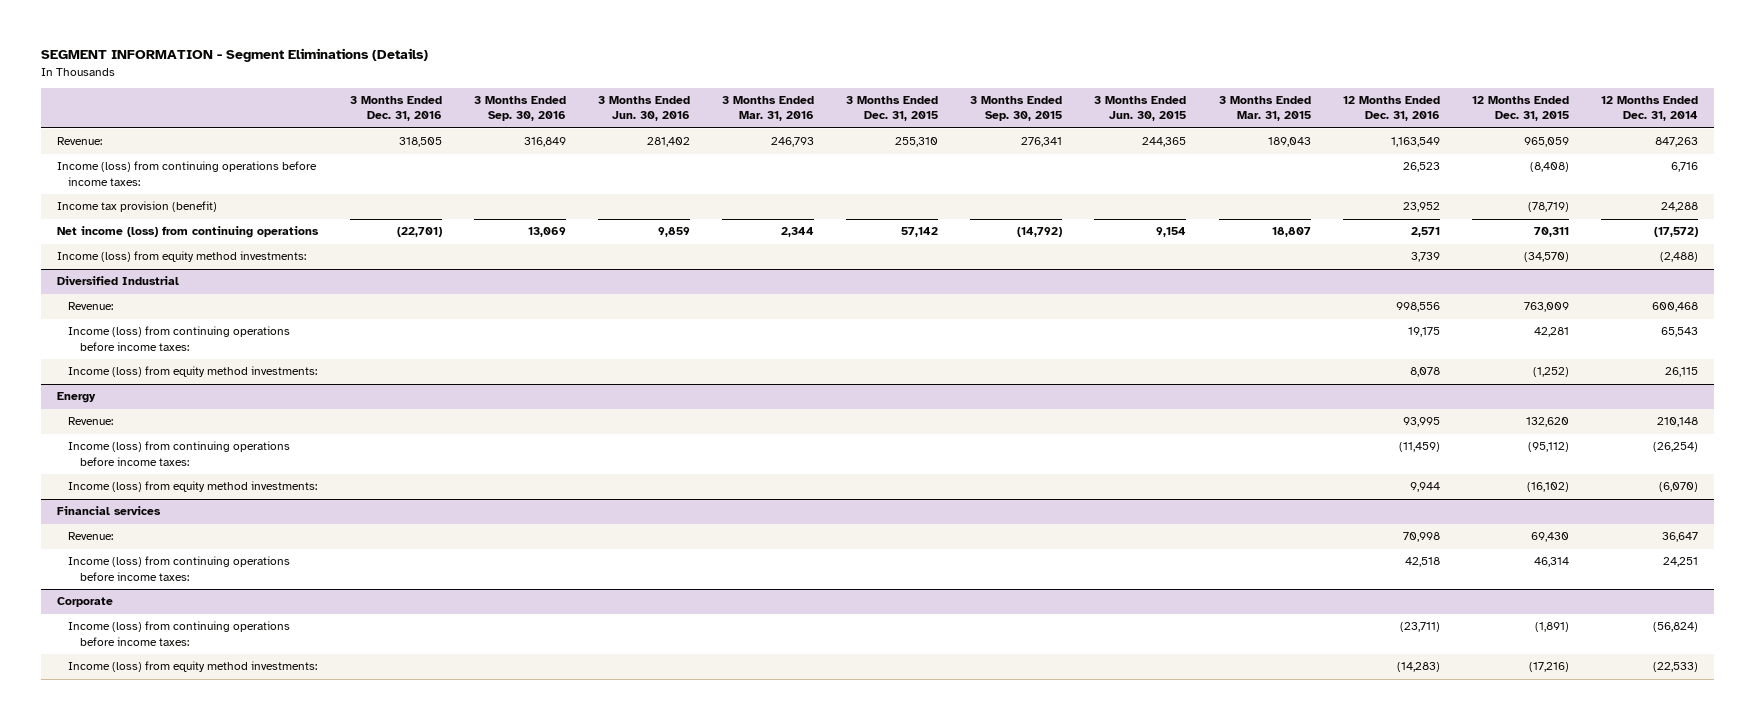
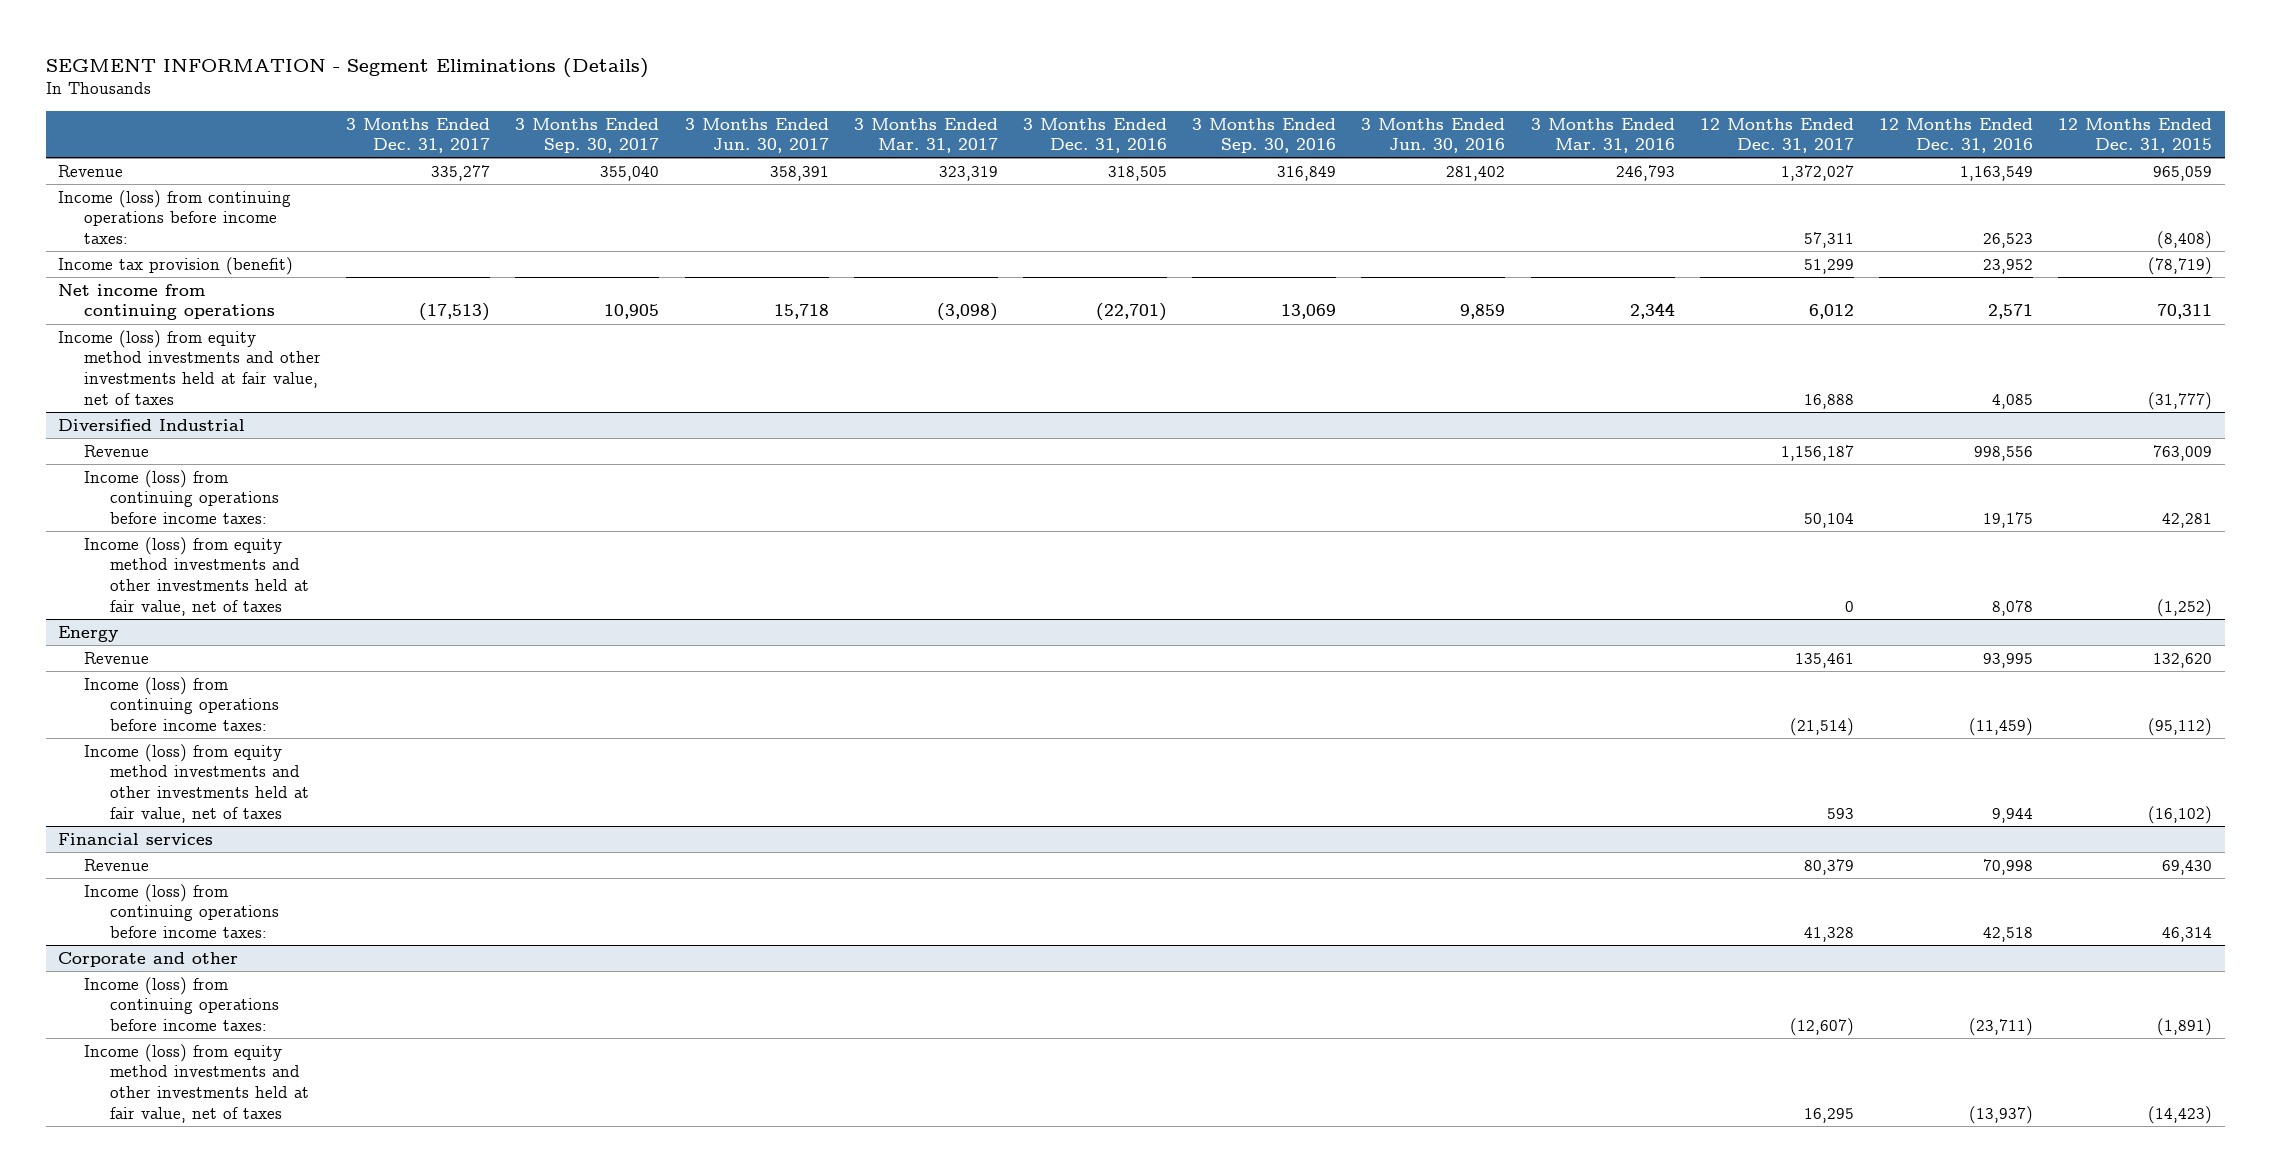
- | 3 Months Ended Dec. 31, 2016 | 3 Months Ended Sep. 30, 2016 | 3 Months Ended Jun. 30, 2016 | 3 Months Ended Mar. 31, 2016 | 3 Months Ended Dec. 31, 2015 | 3 Months Ended Sep. 30, 2015 | 3 Months Ended Jun. 30, 2015 | 3 Months Ended Mar. 31, 2015 | 12 Months Ended Dec. 31, 2016 | 12 Months Ended Dec. 31, 2015 | 12 Months Ended Dec. 31, 2014
+ | 3 Months Ended Dec. 31, 2017 | 3 Months Ended Sep. 30, 2017 | 3 Months Ended Jun. 30, 2017 | 3 Months Ended Mar. 31, 2017 | 3 Months Ended Dec. 31, 2016 | 3 Months Ended Sep. 30, 2016 | 3 Months Ended Jun. 30, 2016 | 3 Months Ended Mar. 31, 2016 | 12 Months Ended Dec. 31, 2017 | 12 Months Ended Dec. 31, 2016 | 12 Months Ended Dec. 31, 2015
- Revenue: | 318,505 | 316,849 | 281,402 | 246,793 | 255,310 | 276,341 | 244,365 | 189,043 | 1,163,549 | 965,059 | 847,263
+ Revenue | 335,277 | 355,040 | 358,391 | 323,319 | 318,505 | 316,849 | 281,402 | 246,793 | 1,372,027 | 1,163,549 | 965,059
- Net income (loss) from continuing operations | (22,701) | 13,069 | 9,859 | 2,344 | 57,142 | (14,792) | 9,154 | 18,807 | 2,571 | 70,311 | (17,572)
- Income (loss) from equity method investments: | | | | | | | | | 3,739 | (34,570) | (2,488)
+ Net income from continuing operations | (17,513) | 10,905 | 15,718 | (3,098) | (22,701) | 13,069 | 9,859 | 2,344 | 6,012 | 2,571 | 70,311
+ Income (loss) from equity method investments and other investments held at fair value, net of taxes | | | | | | | | | 16,888 | 4,085 | (31,777)
@ Diversified Industrial
- Revenue: | | | | | | | | | 998,556 | 763,009 | 600,468
+ Revenue | | | | | | | | | 1,156,187 | 998,556 | 763,009
- Income (loss) from equity method investments: | | | | | | | | | 8,078 | (1,252) | 26,115
+ Income (loss) from equity method investments and other investments held at fair value, net of taxes | | | | | | | | | 0 | 8,078 | (1,252)
@ Energy
- Revenue: | | | | | | | | | 93,995 | 132,620 | 210,148
+ Revenue | | | | | | | | | 135,461 | 93,995 | 132,620
- Income (loss) from equity method investments: | | | | | | | | | 9,944 | (16,102) | (6,070)
+ Income (loss) from equity method investments and other investments held at fair value, net of taxes | | | | | | | | | 593 | 9,944 | (16,102)
@ Financial services
- Revenue: | | | | | | | | | 70,998 | 69,430 | 36,647
+ Revenue | | | | | | | | | 80,379 | 70,998 | 69,430
- Corporate
+ Corporate and other
- Income (loss) from equity method investments: | | | | | | | | | (14,283) | (17,216) | (22,533)
+ Income (loss) from equity method investments and other investments held at fair value, net of taxes | | | | | | | | | 16,295 | (13,937) | (14,423)

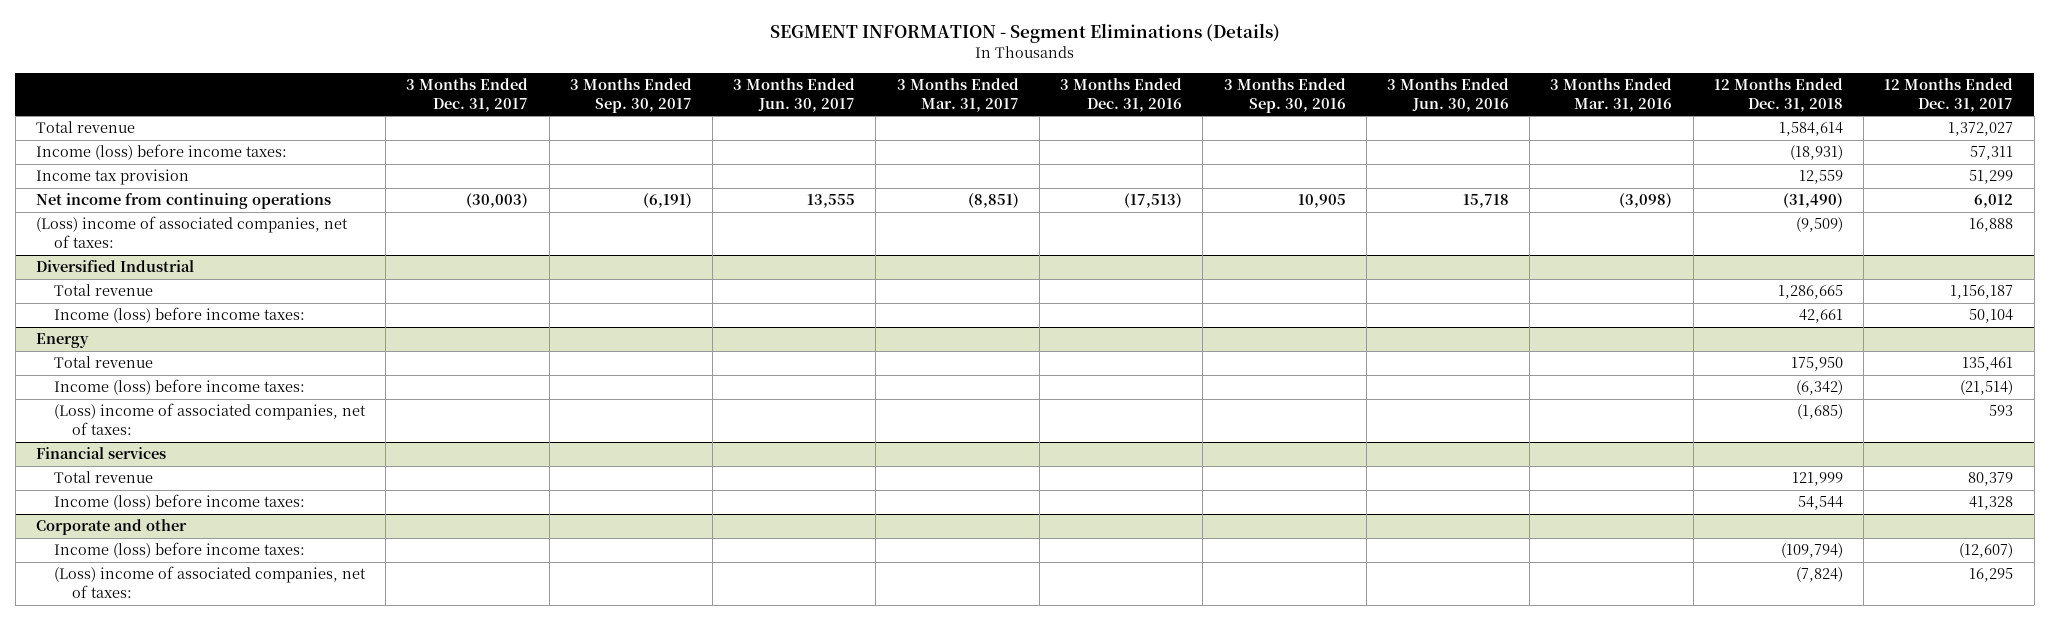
- | 3 Months Ended Dec. 31, 2017 | 3 Months Ended Sep. 30, 2017 | 3 Months Ended Jun. 30, 2017 | 3 Months Ended Mar. 31, 2017 | 3 Months Ended Dec. 31, 2016 | 3 Months Ended Sep. 30, 2016 | 3 Months Ended Jun. 30, 2016 | 3 Months Ended Mar. 31, 2016 | 12 Months Ended Dec. 31, 2017 | 12 Months Ended Dec. 31, 2016 | 12 Months Ended Dec. 31, 2015
+ | 3 Months Ended Dec. 31, 2017 | 3 Months Ended Sep. 30, 2017 | 3 Months Ended Jun. 30, 2017 | 3 Months Ended Mar. 31, 2017 | 3 Months Ended Dec. 31, 2016 | 3 Months Ended Sep. 30, 2016 | 3 Months Ended Jun. 30, 2016 | 3 Months Ended Mar. 31, 2016 | 12 Months Ended Dec. 31, 2018 | 12 Months Ended Dec. 31, 2017
- Revenue | 335,277 | 355,040 | 358,391 | 323,319 | 318,505 | 316,849 | 281,402 | 246,793 | 1,372,027 | 1,163,549 | 965,059
- Income (loss) from continuing operations before income taxes: | | | | | | | | | 57,311 | 26,523 | (8,408)
- Income tax provision (benefit) | | | | | | | | | 51,299 | 23,952 | (78,719)
- Net income from continuing operations | (17,513) | 10,905 | 15,718 | (3,098) | (22,701) | 13,069 | 9,859 | 2,344 | 6,012 | 2,571 | 70,311
- Income (loss) from equity method investments and other investments held at fair value, net of taxes | | | | | | | | | 16,888 | 4,085 | (31,777)
+ Total revenue | | | | | | | | | 1,584,614 | 1,372,027
+ Income (loss) before income taxes: | | | | | | | | | (18,931) | 57,311
+ Income tax provision | | | | | | | | | 12,559 | 51,299
+ Net income from continuing operations | (30,003) | (6,191) | 13,555 | (8,851) | (17,513) | 10,905 | 15,718 | (3,098) | (31,490) | 6,012
+ (Loss) income of associated companies, net of taxes: | | | | | | | | | (9,509) | 16,888
@ Diversified Industrial
- Revenue | | | | | | | | | 1,156,187 | 998,556 | 763,009
- Income (loss) from continuing operations before income taxes: | | | | | | | | | 50,104 | 19,175 | 42,281
- Income (loss) from equity method investments and other investments held at fair value, net of taxes | | | | | | | | | 0 | 8,078 | (1,252)
+ Total revenue | | | | | | | | | 1,286,665 | 1,156,187
+ Income (loss) before income taxes: | | | | | | | | | 42,661 | 50,104
@ Energy
- Revenue | | | | | | | | | 135,461 | 93,995 | 132,620
- Income (loss) from continuing operations before income taxes: | | | | | | | | | (21,514) | (11,459) | (95,112)
- Income (loss) from equity method investments and other investments held at fair value, net of taxes | | | | | | | | | 593 | 9,944 | (16,102)
+ Total revenue | | | | | | | | | 175,950 | 135,461
+ Income (loss) before income taxes: | | | | | | | | | (6,342) | (21,514)
+ (Loss) income of associated companies, net of taxes: | | | | | | | | | (1,685) | 593
@ Financial services
- Revenue | | | | | | | | | 80,379 | 70,998 | 69,430
- Income (loss) from continuing operations before income taxes: | | | | | | | | | 41,328 | 42,518 | 46,314
+ Total revenue | | | | | | | | | 121,999 | 80,379
+ Income (loss) before income taxes: | | | | | | | | | 54,544 | 41,328
@ Corporate and other
- Income (loss) from continuing operations before income taxes: | | | | | | | | | (12,607) | (23,711) | (1,891)
- Income (loss) from equity method investments and other investments held at fair value, net of taxes | | | | | | | | | 16,295 | (13,937) | (14,423)
+ Income (loss) before income taxes: | | | | | | | | | (109,794) | (12,607)
+ (Loss) income of associated companies, net of taxes: | | | | | | | | | (7,824) | 16,295

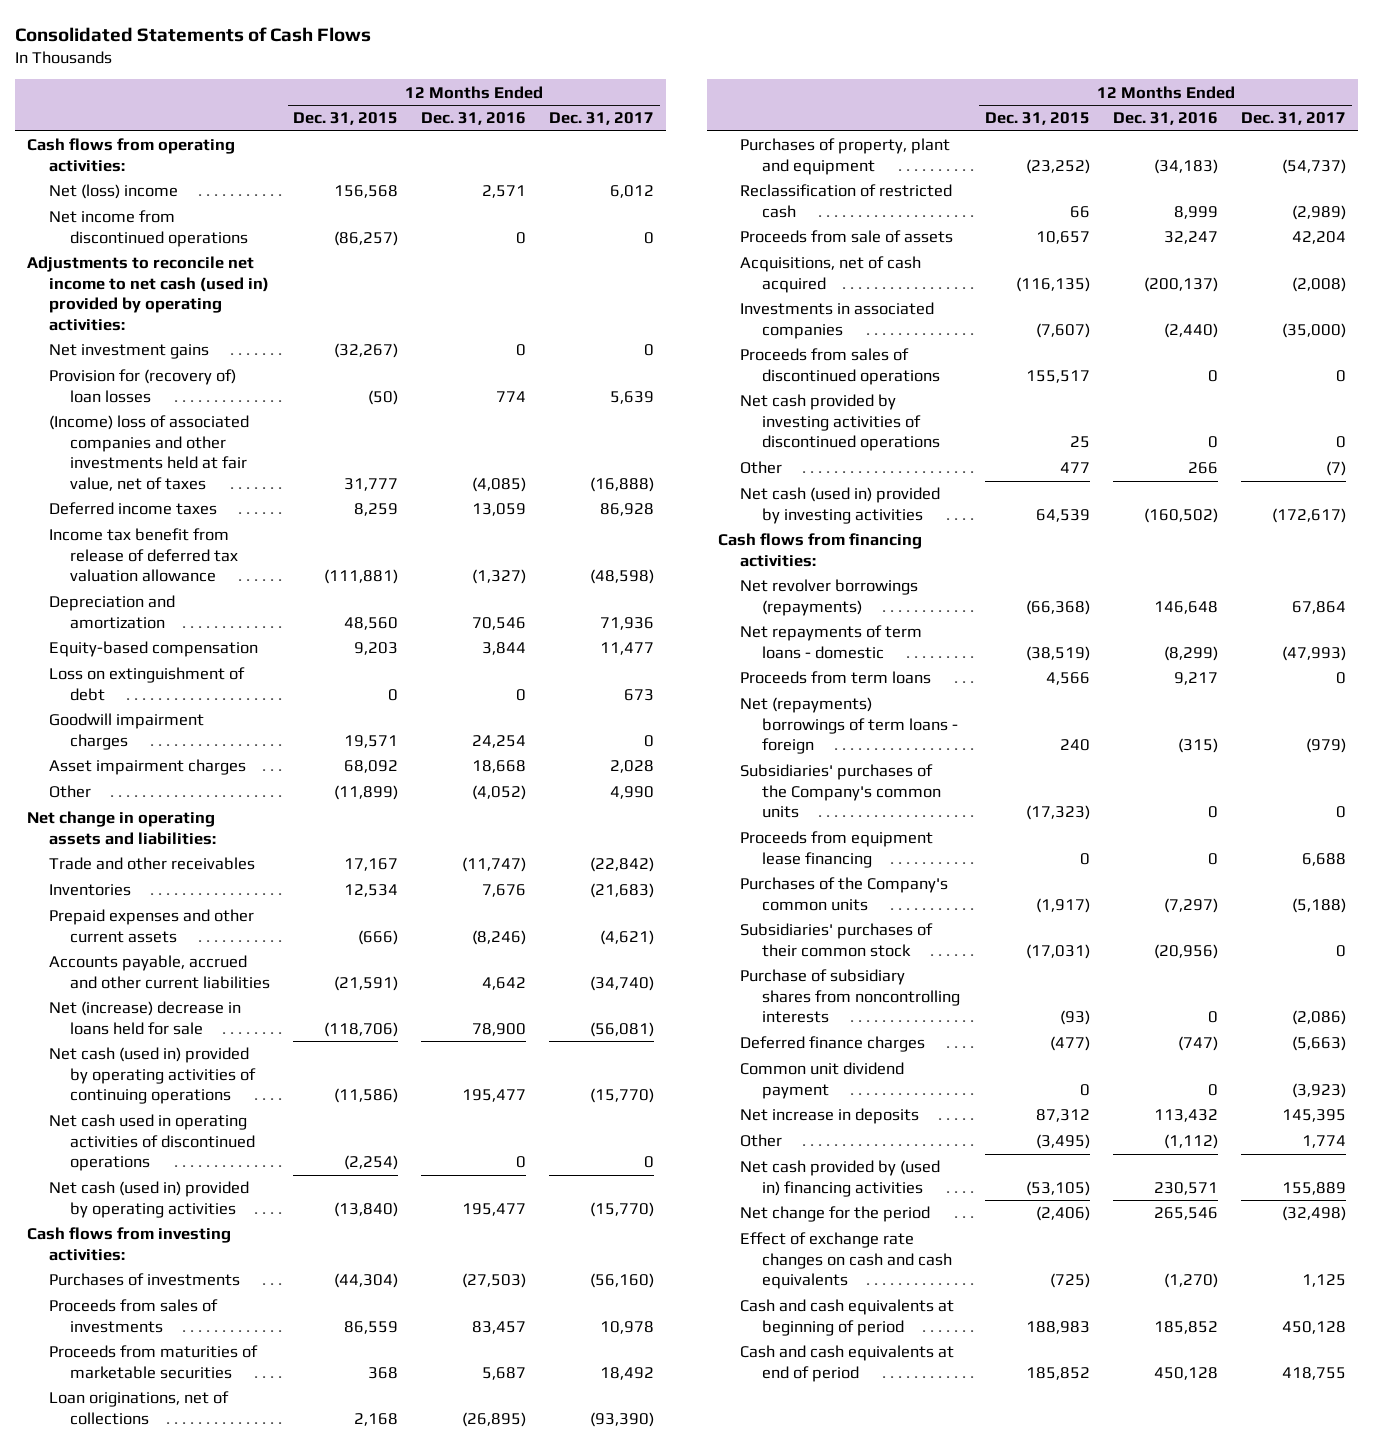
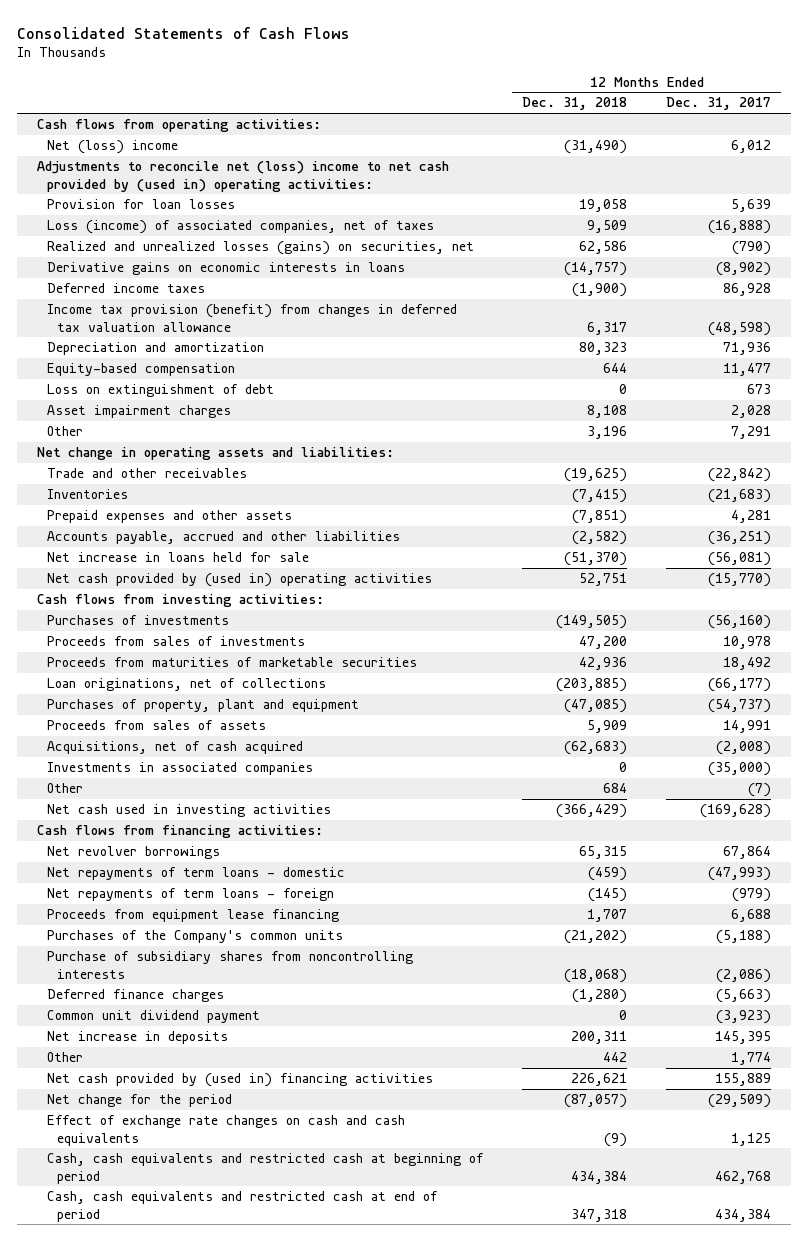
- | 12 Months Ended Dec. 31, 2015 | 12 Months Ended Dec. 31, 2016 | 12 Months Ended Dec. 31, 2017
+ | 12 Months Ended Dec. 31, 2018 | 12 Months Ended Dec. 31, 2017
- Net income from discontinued operations | (86,257) | 0 | 0
- Adjustments to reconcile net income to net cash (used in) provided by operating activities:
- Net investment gains | (32,267) | 0 | 0
- Provision for (recovery of) loan losses | (50) | 774 | 5,639
- (Income) loss of associated companies and other investments held at fair value, net of taxes | 31,777 | (4,085) | (16,888)
+ Adjustments to reconcile net (loss) income to net cash provided by (used in) operating activities:
+ Provision for loan losses | 19,058 | 5,639
+ Loss (income) of associated companies, net of taxes | 9,509 | (16,888)
+ Realized and unrealized losses (gains) on securities, net | 62,586 | (790)
+ Derivative gains on economic interests in loans | (14,757) | (8,902)
- Income tax benefit from release of deferred tax valuation allowance | (111,881) | (1,327) | (48,598)
+ Income tax provision (benefit) from changes in deferred tax valuation allowance | 6,317 | (48,598)
- Goodwill impairment charges | 19,571 | 24,254 | 0
- Other | (11,899) | (4,052) | 4,990
+ Other | 3,196 | 7,291
- Prepaid expenses and other current assets | (666) | (8,246) | (4,621)
- Accounts payable, accrued and other current liabilities | (21,591) | 4,642 | (34,740)
- Net (increase) decrease in loans held for sale | (118,706) | 78,900 | (56,081)
- Net cash (used in) provided by operating activities of continuing operations | (11,586) | 195,477 | (15,770)
- Net cash used in operating activities of discontinued operations | (2,254) | 0 | 0
- Net cash (used in) provided by operating activities | (13,840) | 195,477 | (15,770)
+ Prepaid expenses and other assets | (7,851) | 4,281
+ Accounts payable, accrued and other liabilities | (2,582) | (36,251)
+ Net increase in loans held for sale | (51,370) | (56,081)
+ Net cash provided by (used in) operating activities | 52,751 | (15,770)
- Loan originations, net of collections | 2,168 | (26,895) | (93,390)
+ Loan originations, net of collections | (203,885) | (66,177)
- Reclassification of restricted cash | 66 | 8,999 | (2,989)
- Proceeds from sale of assets | 10,657 | 32,247 | 42,204
+ Proceeds from sales of assets | 5,909 | 14,991
- Proceeds from sales of discontinued operations | 155,517 | 0 | 0
- Net cash provided by investing activities of discontinued operations | 25 | 0 | 0
- Net cash (used in) provided by investing activities | 64,539 | (160,502) | (172,617)
+ Net cash used in investing activities | (366,429) | (169,628)
- Net revolver borrowings (repayments) | (66,368) | 146,648 | 67,864
+ Net revolver borrowings | 65,315 | 67,864
- Proceeds from term loans | 4,566 | 9,217 | 0
- Net (repayments) borrowings of term loans - foreign | 240 | (315) | (979)
- Subsidiaries' purchases of the Company's common units | (17,323) | 0 | 0
+ Net repayments of term loans - foreign | (145) | (979)
- Subsidiaries' purchases of their common stock | (17,031) | (20,956) | 0
- Net change for the period | (2,406) | 265,546 | (32,498)
+ Net change for the period | (87,057) | (29,509)
- Cash and cash equivalents at beginning of period | 188,983 | 185,852 | 450,128
- Cash and cash equivalents at end of period | 185,852 | 450,128 | 418,755
+ Cash, cash equivalents and restricted cash at beginning of period | 434,384 | 462,768
+ Cash, cash equivalents and restricted cash at end of period | 347,318 | 434,384

